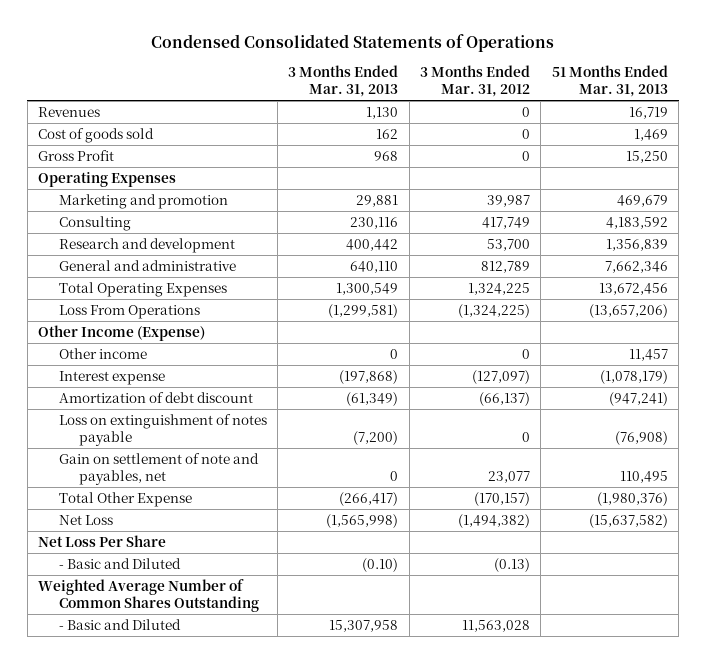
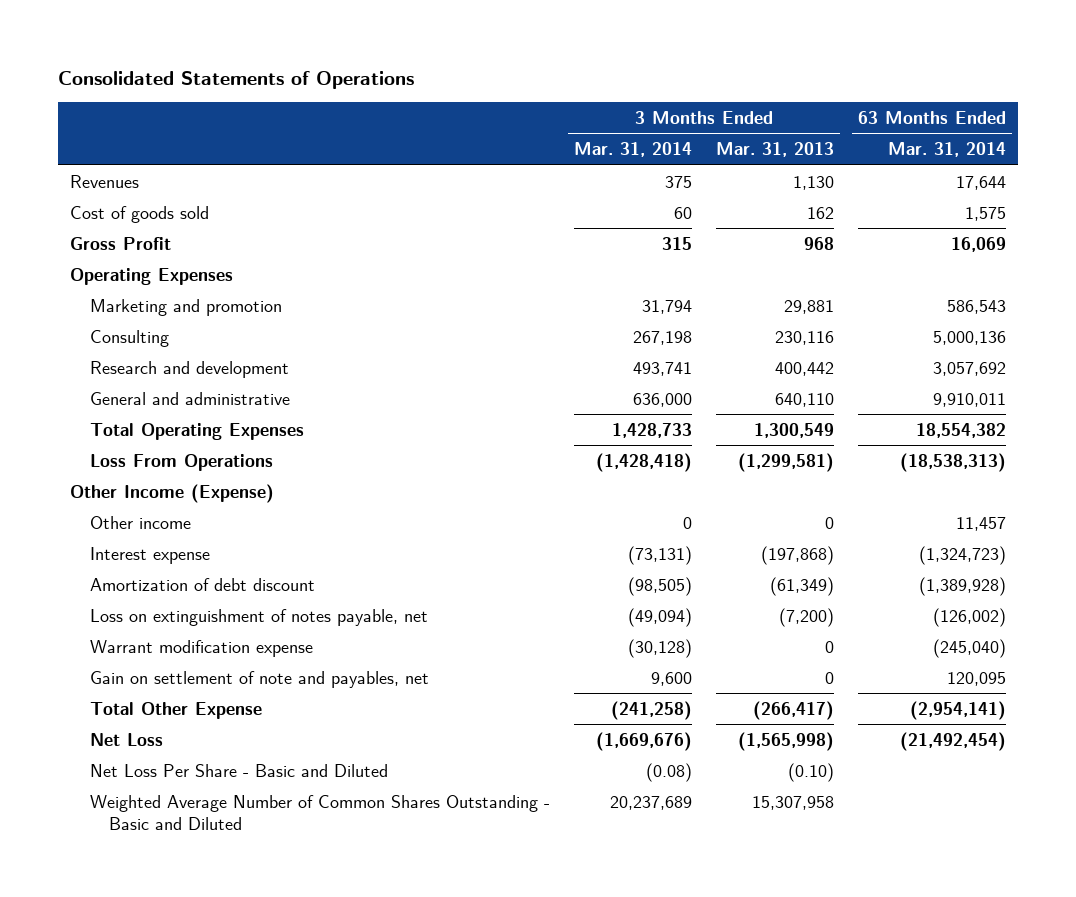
- Condensed Consolidated Statements of Operations
+ Consolidated Statements of Operations
- | 3 Months Ended Mar. 31, 2013 | 3 Months Ended Mar. 31, 2012 | 51 Months Ended Mar. 31, 2013
+ | 3 Months Ended Mar. 31, 2014 | 3 Months Ended Mar. 31, 2013 | 63 Months Ended Mar. 31, 2014
- Loss on extinguishment of notes payable | (7,200) | 0 | (76,908)
+ Loss on extinguishment of notes payable, net | (49,094) | (7,200) | (126,002)
+ Warrant modification expense | (30,128) | 0 | (245,040)
- Net Loss Per Share
- - Basic and Diluted | (0.10) | (0.13) |
- Weighted Average Number of Common Shares Outstanding
- - Basic and Diluted | 15,307,958 | 11,563,028 |
+ Net Loss Per Share - Basic and Diluted | (0.08) | (0.10) |
+ Weighted Average Number of Common Shares Outstanding - Basic and Diluted | 20,237,689 | 15,307,958 |

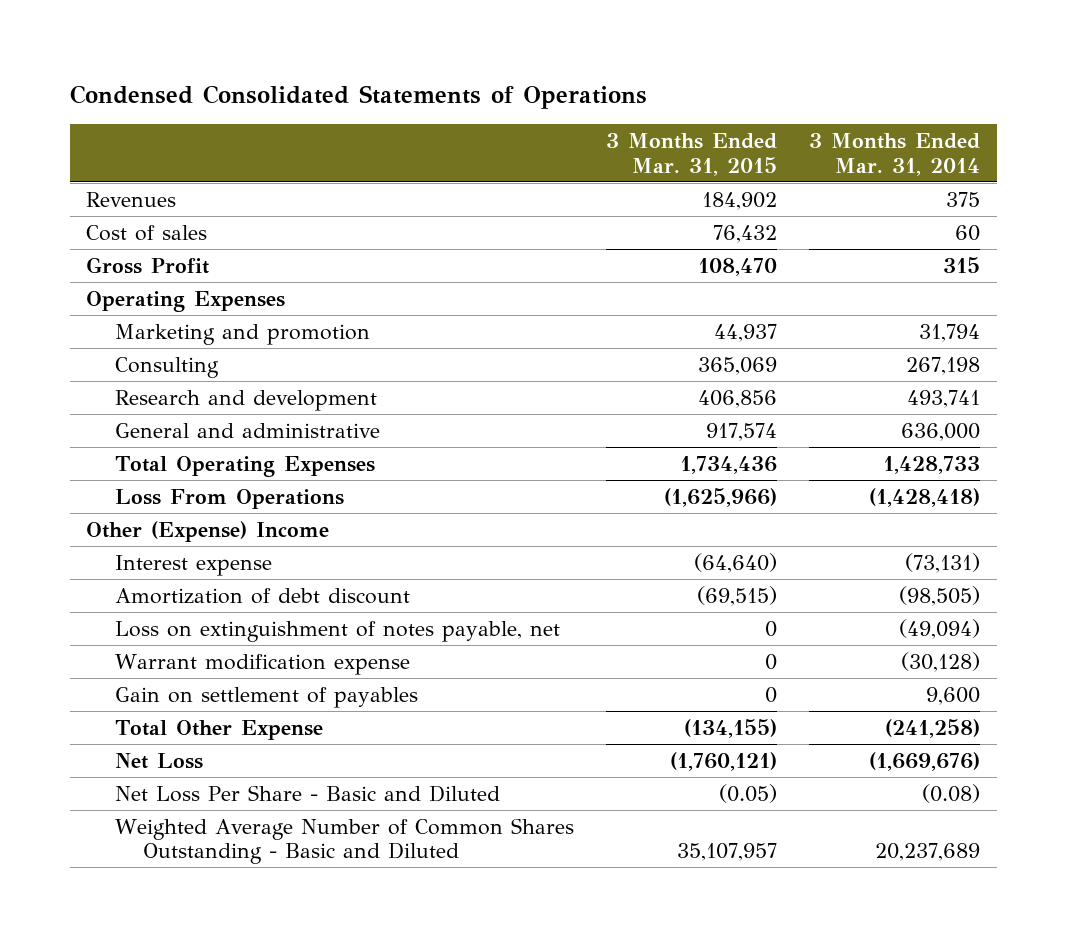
- Consolidated Statements of Operations
+ Condensed Consolidated Statements of Operations
- | 3 Months Ended Mar. 31, 2014 | 3 Months Ended Mar. 31, 2013 | 63 Months Ended Mar. 31, 2014
+ | 3 Months Ended Mar. 31, 2015 | 3 Months Ended Mar. 31, 2014
- Cost of goods sold | 60 | 162 | 1,575
+ Cost of sales | 76,432 | 60
- Other Income (Expense)
- Other income | 0 | 0 | 11,457
+ Other (Expense) Income
- Gain on settlement of note and payables, net | 9,600 | 0 | 120,095
+ Gain on settlement of payables | 0 | 9,600

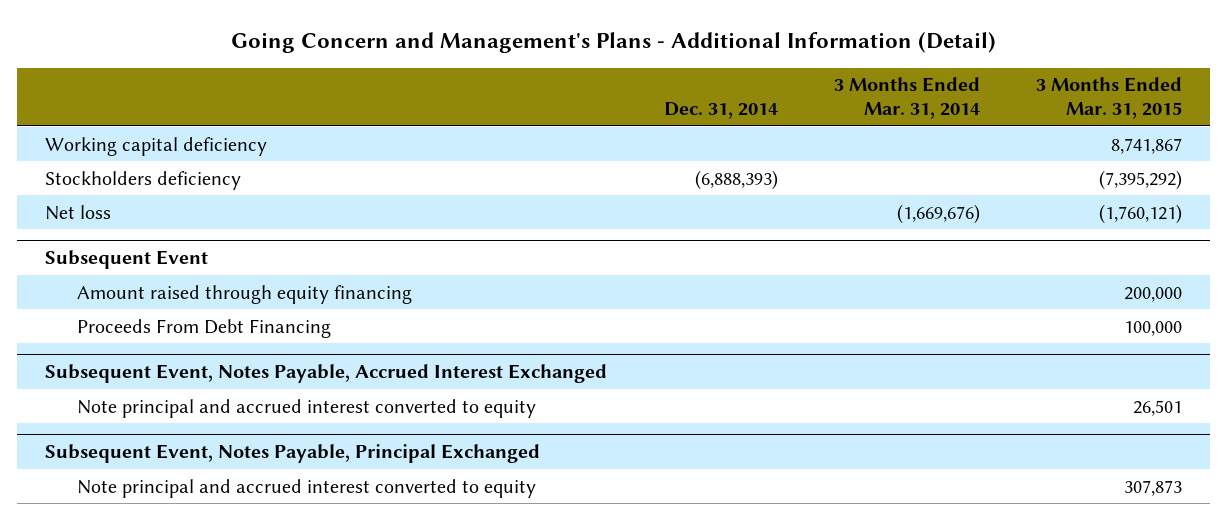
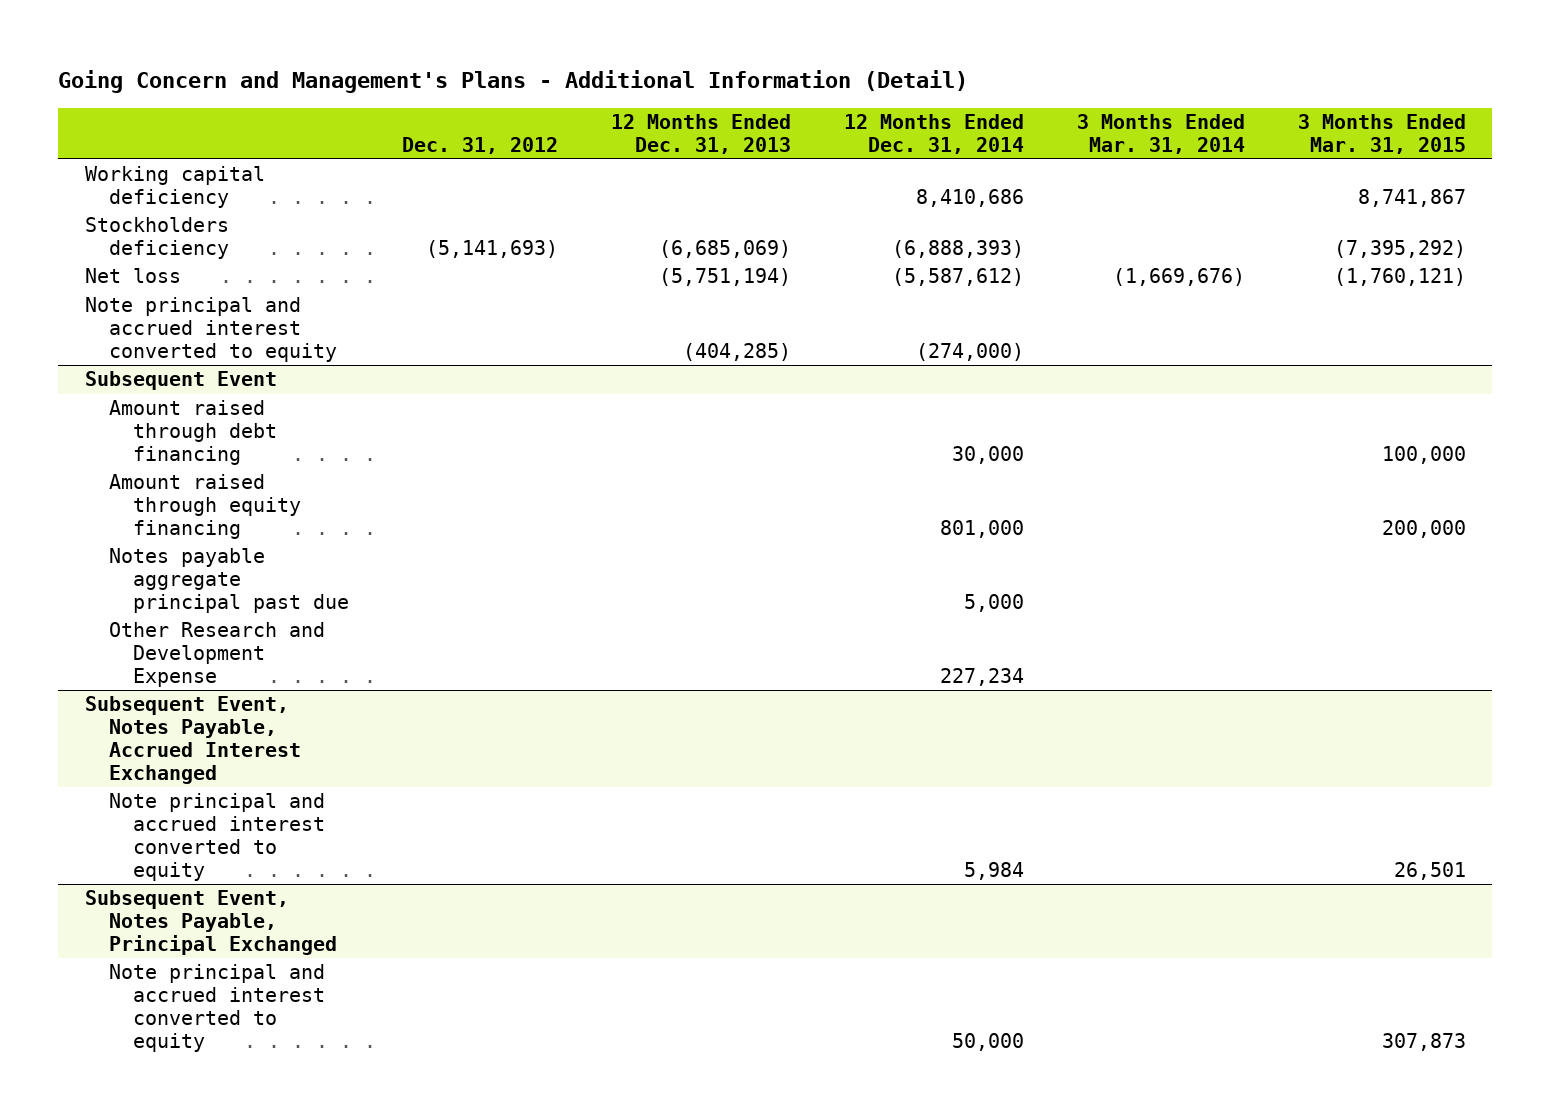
- | Dec. 31, 2014 | 3 Months Ended Mar. 31, 2014 | 3 Months Ended Mar. 31, 2015
+ | Dec. 31, 2012 | 12 Months Ended Dec. 31, 2013 | 12 Months Ended Dec. 31, 2014 | 3 Months Ended Mar. 31, 2014 | 3 Months Ended Mar. 31, 2015
+ Note principal and accrued interest converted to equity | | (404,285) | (274,000) | |
@ Subsequent Event
+ Amount raised through debt financing | | | 30,000 | | 100,000
- Proceeds From Debt Financing | | | 100,000
+ Notes payable aggregate principal past due | | | 5,000 | |
+ Other Research and Development Expense | | | 227,234 | |

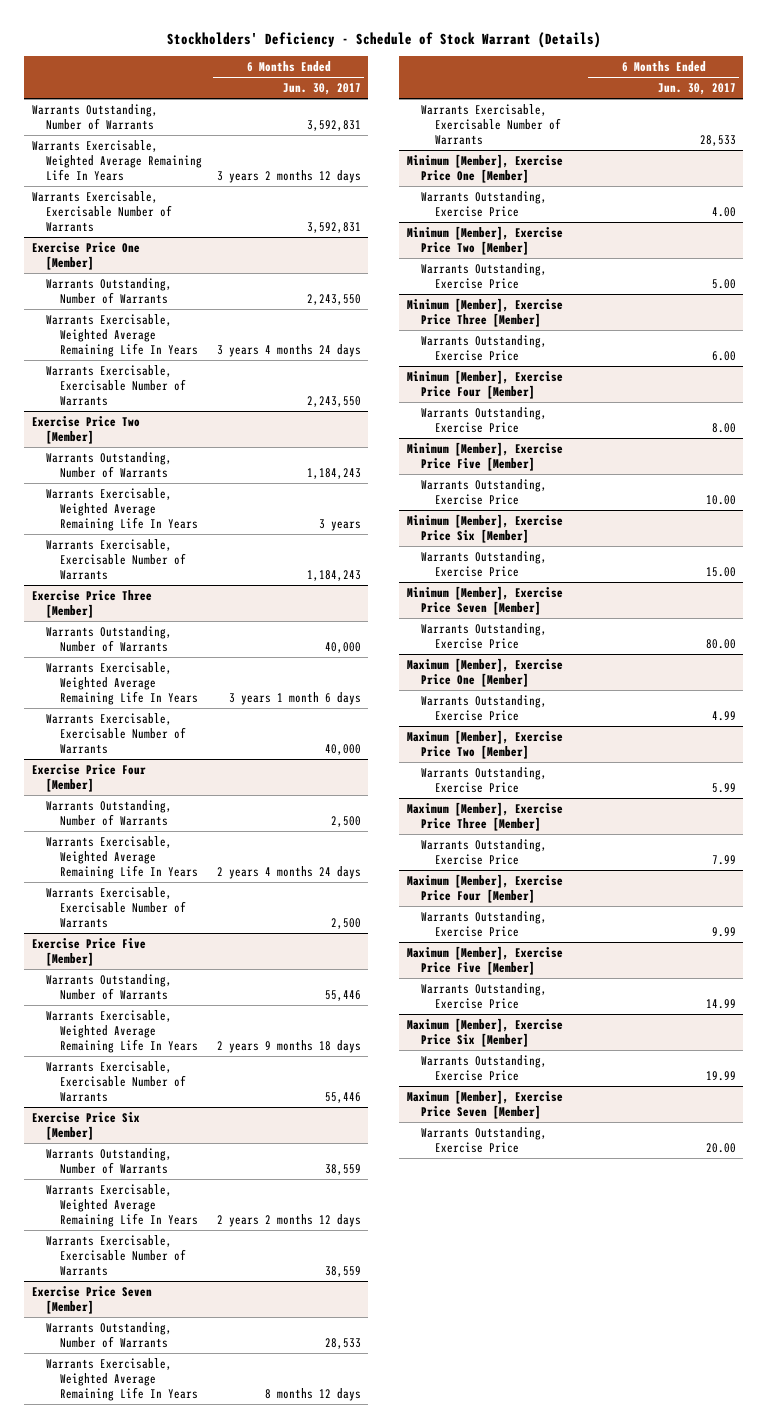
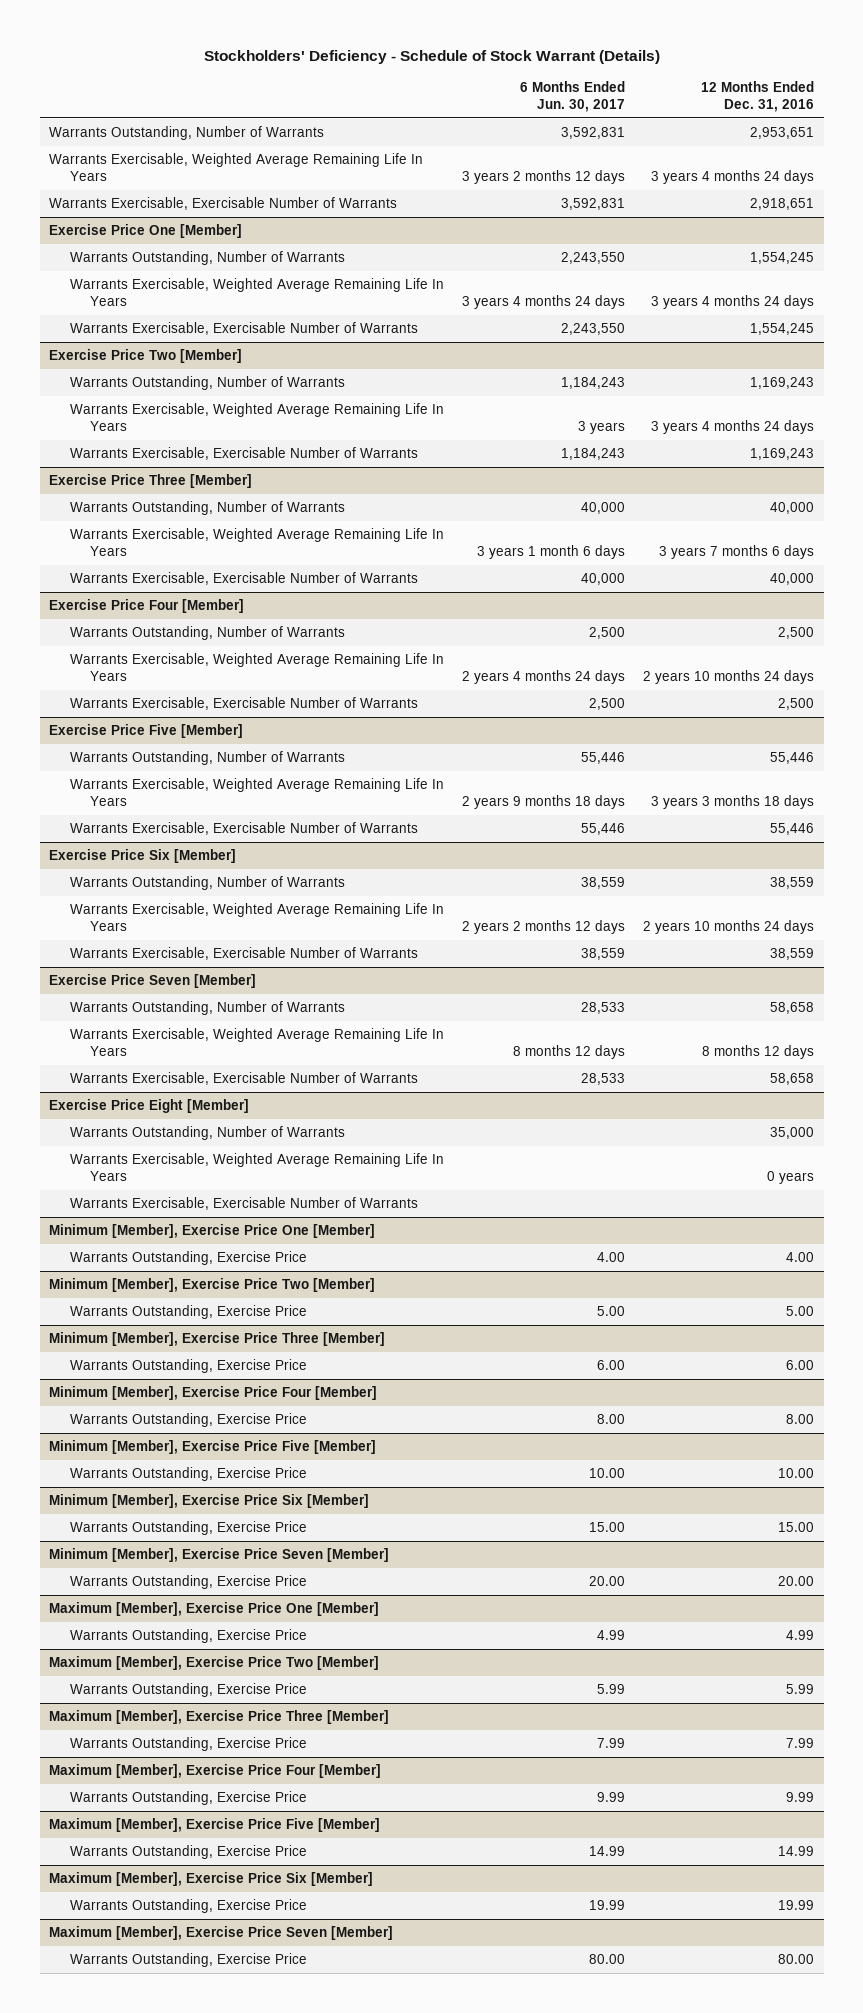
- | 6 Months Ended Jun. 30, 2017
+ | 6 Months Ended Jun. 30, 2017 | 12 Months Ended Dec. 31, 2016
+ Exercise Price Eight [Member]
+ Warrants Outstanding, Number of Warrants | | 35,000
+ Warrants Exercisable, Weighted Average Remaining Life In Years | | 0 years
+ Warrants Exercisable, Exercisable Number of Warrants
@ Minimum [Member], Exercise Price Seven [Member]
- Warrants Outstanding, Exercise Price | 80.00
+ Warrants Outstanding, Exercise Price | 20.00 | 20.00
@ Maximum [Member], Exercise Price Seven [Member]
- Warrants Outstanding, Exercise Price | 20.00
+ Warrants Outstanding, Exercise Price | 80.00 | 80.00

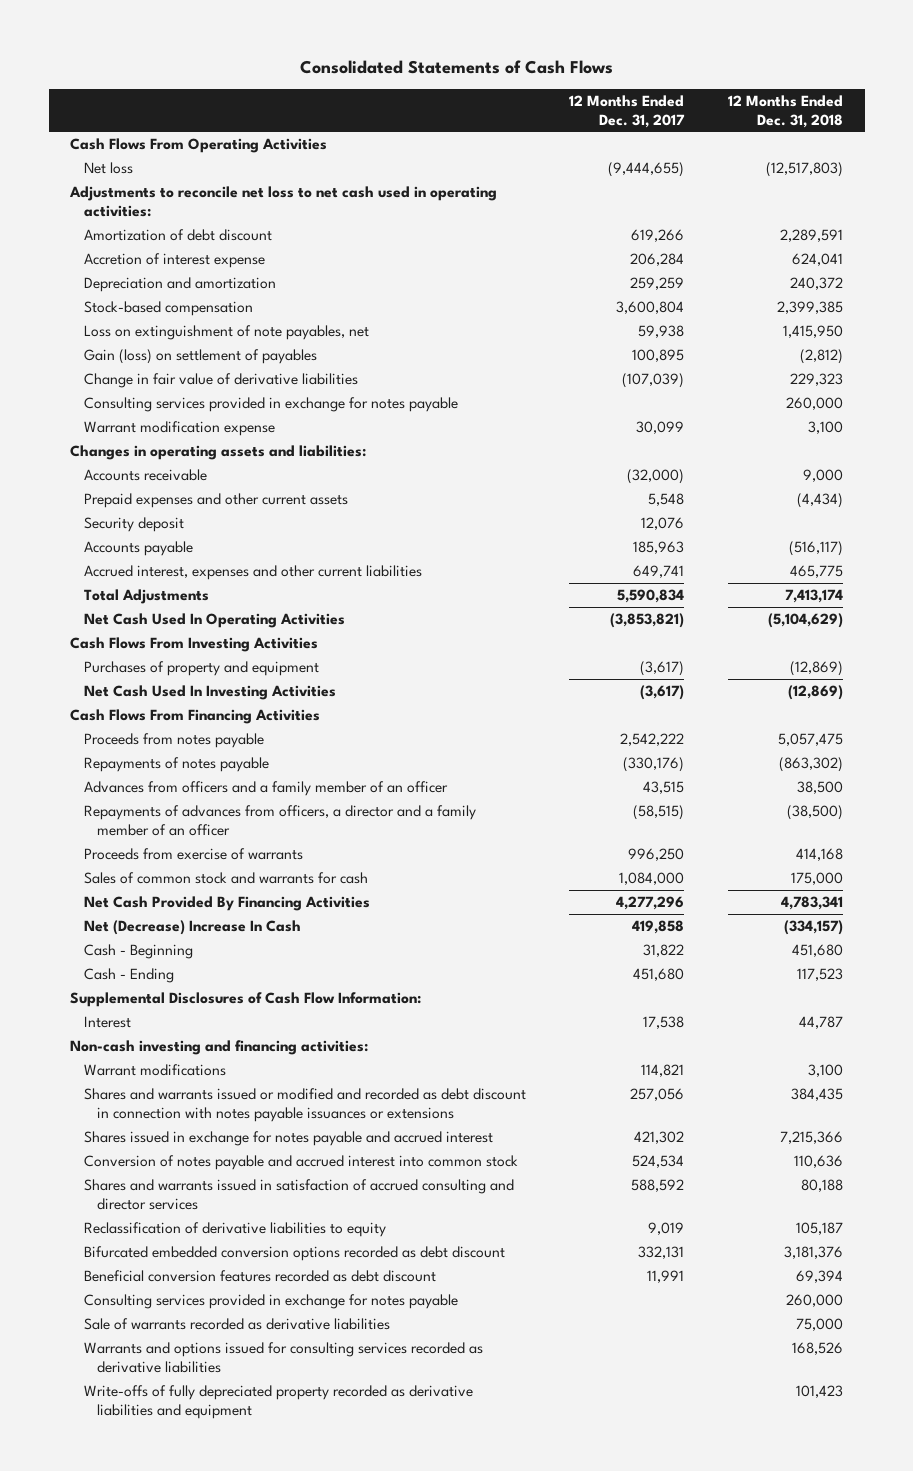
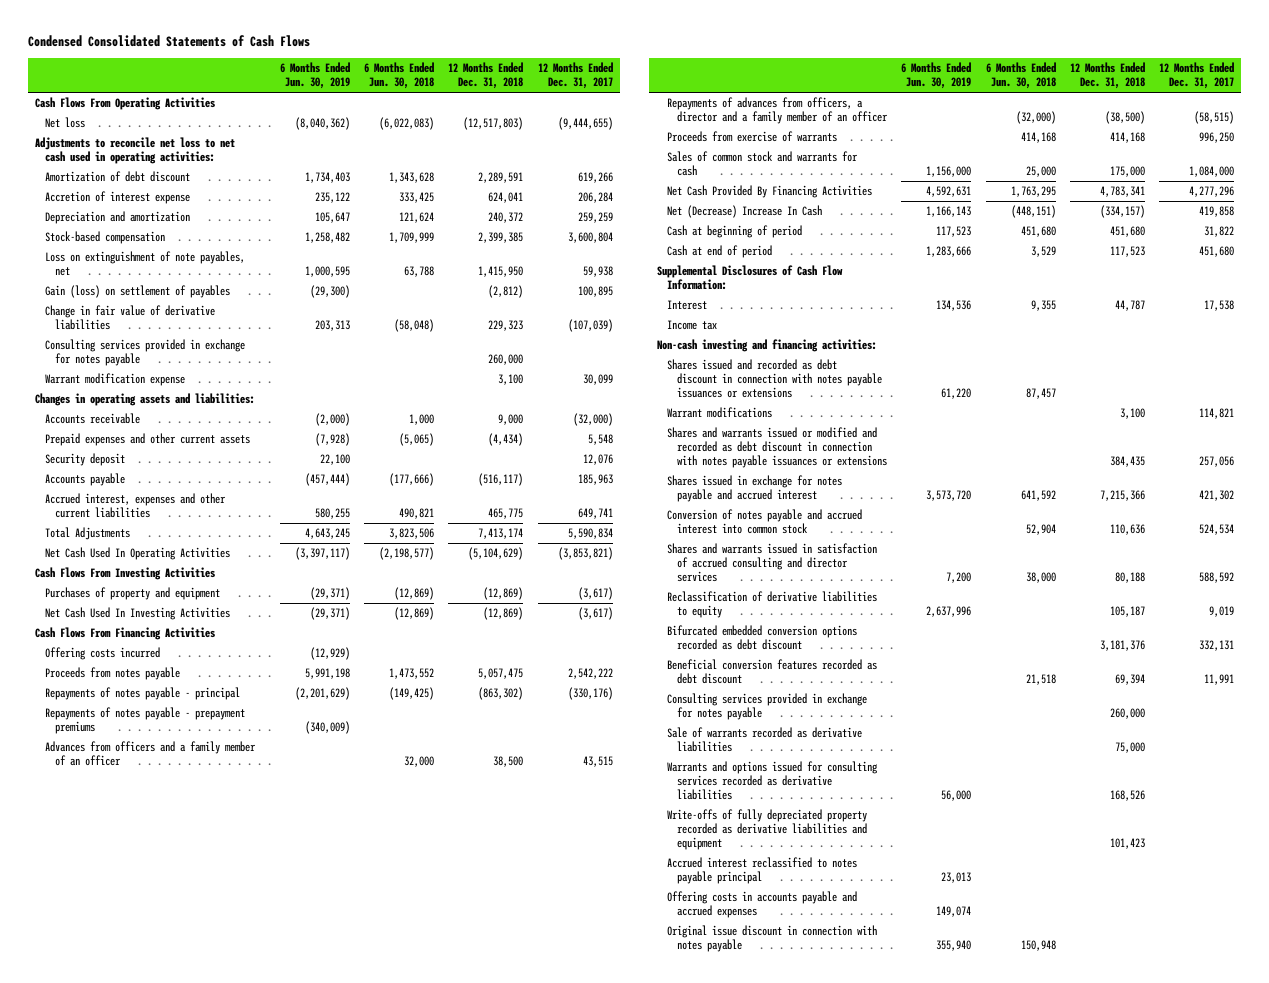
- Consolidated Statements of Cash Flows
+ Condensed Consolidated Statements of Cash Flows
- | 12 Months Ended Dec. 31, 2017 | 12 Months Ended Dec. 31, 2018
+ | 6 Months Ended Jun. 30, 2019 | 6 Months Ended Jun. 30, 2018 | 12 Months Ended Dec. 31, 2018 | 12 Months Ended Dec. 31, 2017
+ Offering costs incurred | (12,929) | | |
- Repayments of notes payable | (330,176) | (863,302)
+ Repayments of notes payable - principal | (2,201,629) | (149,425) | (863,302) | (330,176)
+ Repayments of notes payable - prepayment premiums | (340,009) | | |
- Cash - Beginning | 31,822 | 451,680
- Cash - Ending | 451,680 | 117,523
+ Cash at beginning of period | 117,523 | 451,680 | 451,680 | 31,822
+ Cash at end of period | 1,283,666 | 3,529 | 117,523 | 451,680
+ Income tax
+ Shares issued and recorded as debt discount in connection with notes payable issuances or extensions | 61,220 | 87,457 | |
+ Accrued interest reclassified to notes payable principal | 23,013 | | |
+ Offering costs in accounts payable and accrued expenses | 149,074 | | |
+ Original issue discount in connection with notes payable | 355,940 | 150,948 | |

